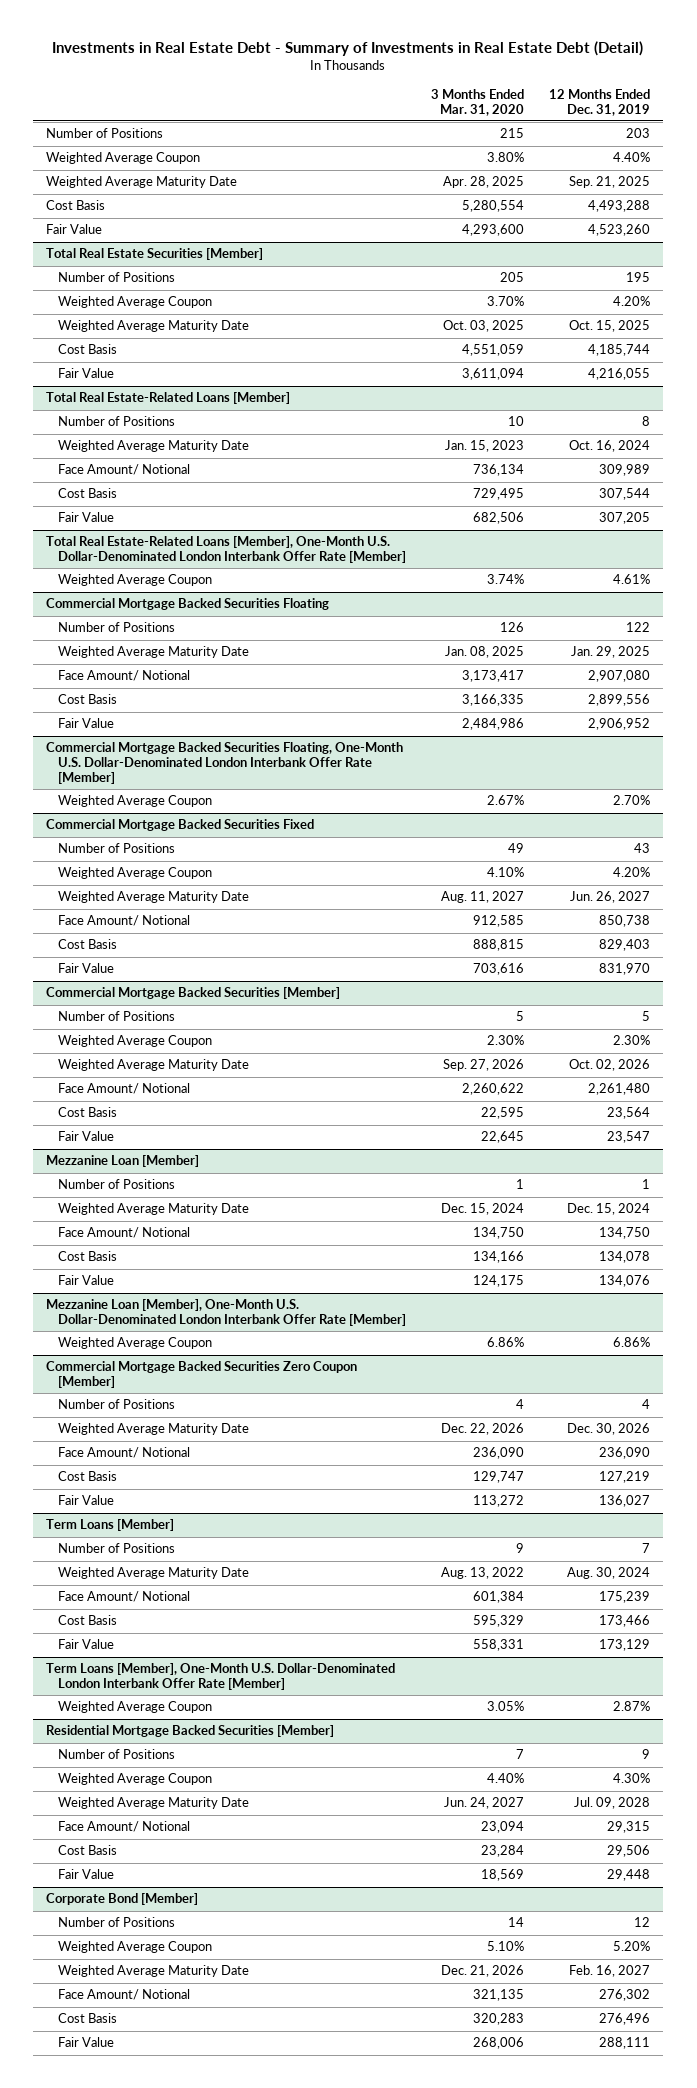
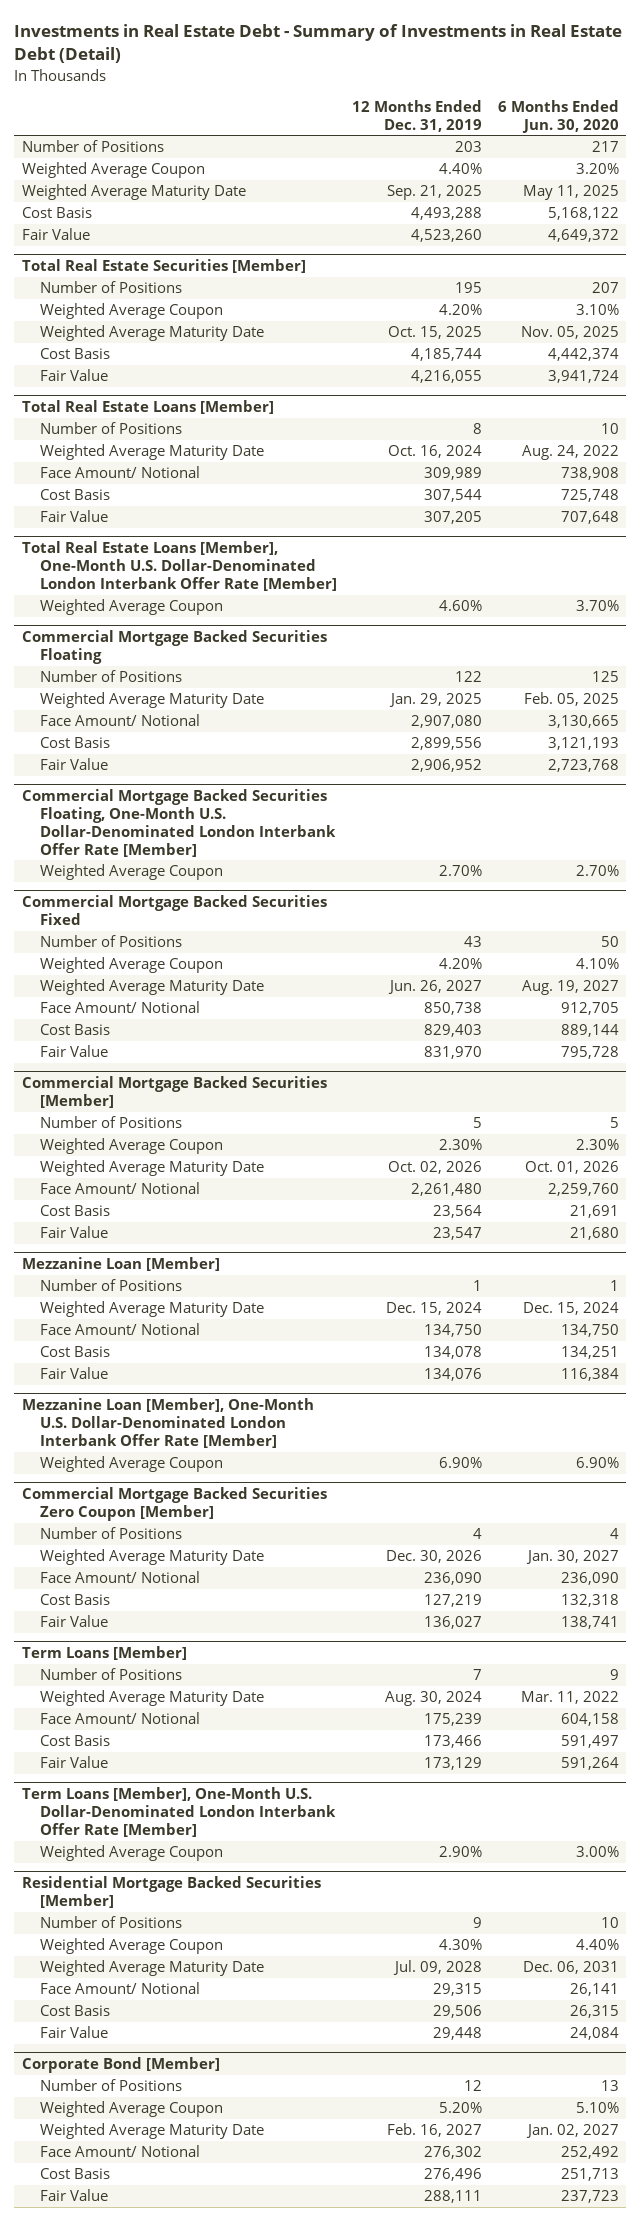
- | 3 Months Ended Mar. 31, 2020 | 12 Months Ended Dec. 31, 2019
+ | 12 Months Ended Dec. 31, 2019 | 6 Months Ended Jun. 30, 2020
- Total Real Estate-Related Loans [Member]
+ Total Real Estate Loans [Member]
- Total Real Estate-Related Loans [Member], One-Month U.S. Dollar-Denominated London Interbank Offer Rate [Member]
- Weighted Average Coupon | 3.74% | 4.61%
+ Total Real Estate Loans [Member], One-Month U.S. Dollar-Denominated London Interbank Offer Rate [Member]
+ Weighted Average Coupon | 4.60% | 3.70%
@ Mezzanine Loan [Member], One-Month U.S. Dollar-Denominated London Interbank Offer Rate [Member]
- Weighted Average Coupon | 6.86% | 6.86%
+ Weighted Average Coupon | 6.90% | 6.90%
@ Term Loans [Member], One-Month U.S. Dollar-Denominated London Interbank Offer Rate [Member]
- Weighted Average Coupon | 3.05% | 2.87%
+ Weighted Average Coupon | 2.90% | 3.00%

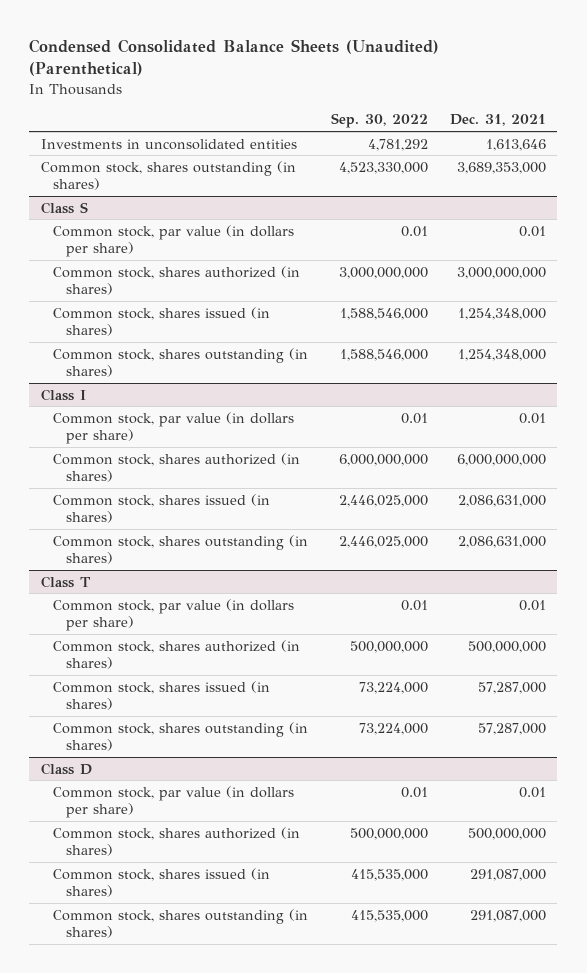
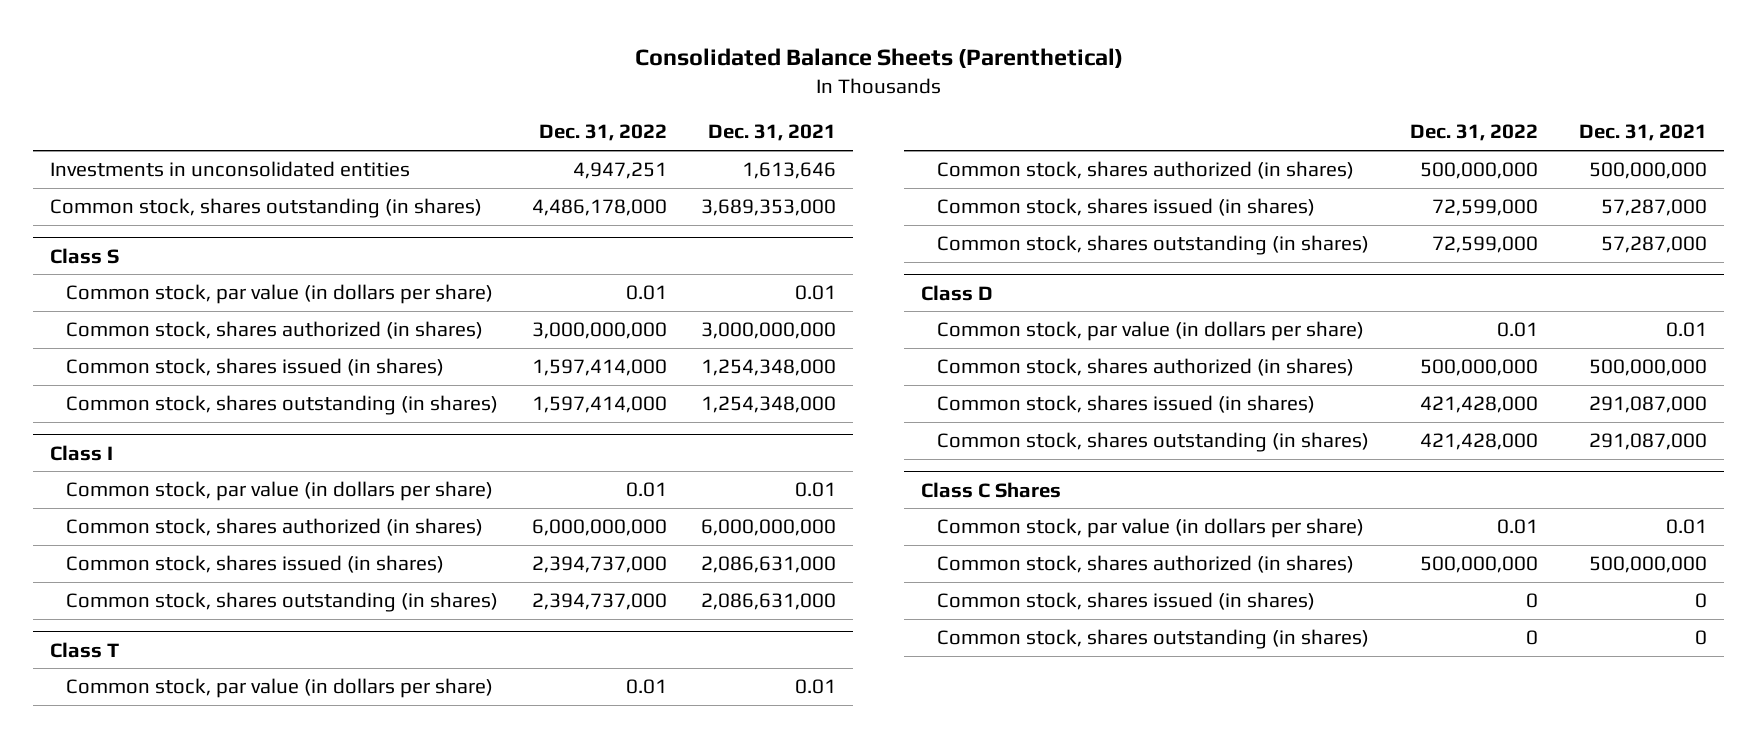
- Condensed Consolidated Balance Sheets (Unaudited) (Parenthetical)
+ Consolidated Balance Sheets (Parenthetical)
- | Sep. 30, 2022 | Dec. 31, 2021
+ | Dec. 31, 2022 | Dec. 31, 2021
+ Class C Shares
+ Common stock, par value (in dollars per share) | 0.01 | 0.01
+ Common stock, shares authorized (in shares) | 500,000,000 | 500,000,000
+ Common stock, shares issued (in shares) | 0 | 0
+ Common stock, shares outstanding (in shares) | 0 | 0

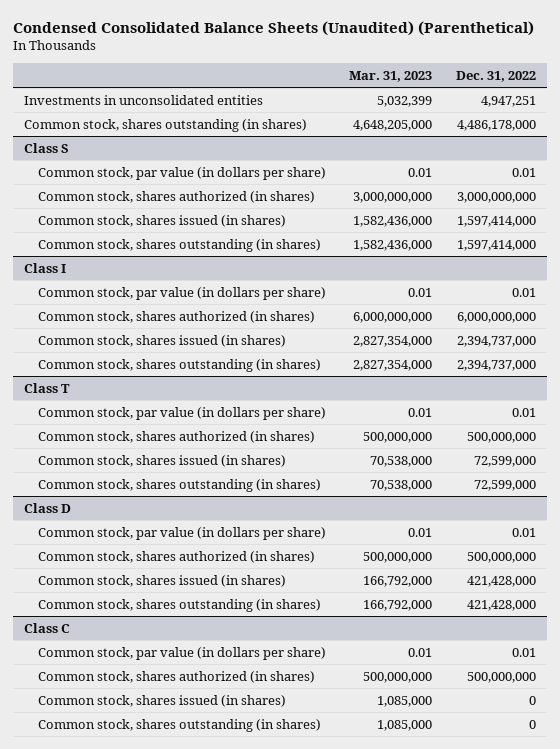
- Consolidated Balance Sheets (Parenthetical)
+ Condensed Consolidated Balance Sheets (Unaudited) (Parenthetical)
- | Dec. 31, 2022 | Dec. 31, 2021
+ | Mar. 31, 2023 | Dec. 31, 2022
- Class C Shares
+ Class C

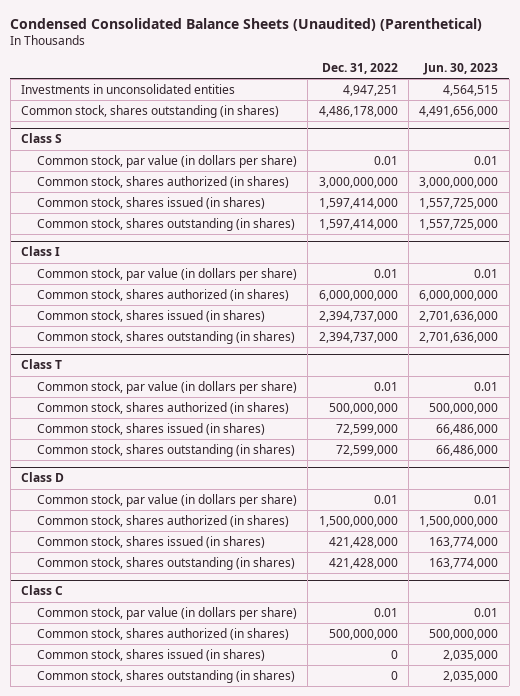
- | Mar. 31, 2023 | Dec. 31, 2022
+ | Dec. 31, 2022 | Jun. 30, 2023
@ Class D
- Common stock, shares authorized (in shares) | 500,000,000 | 500,000,000
+ Common stock, shares authorized (in shares) | 1,500,000,000 | 1,500,000,000

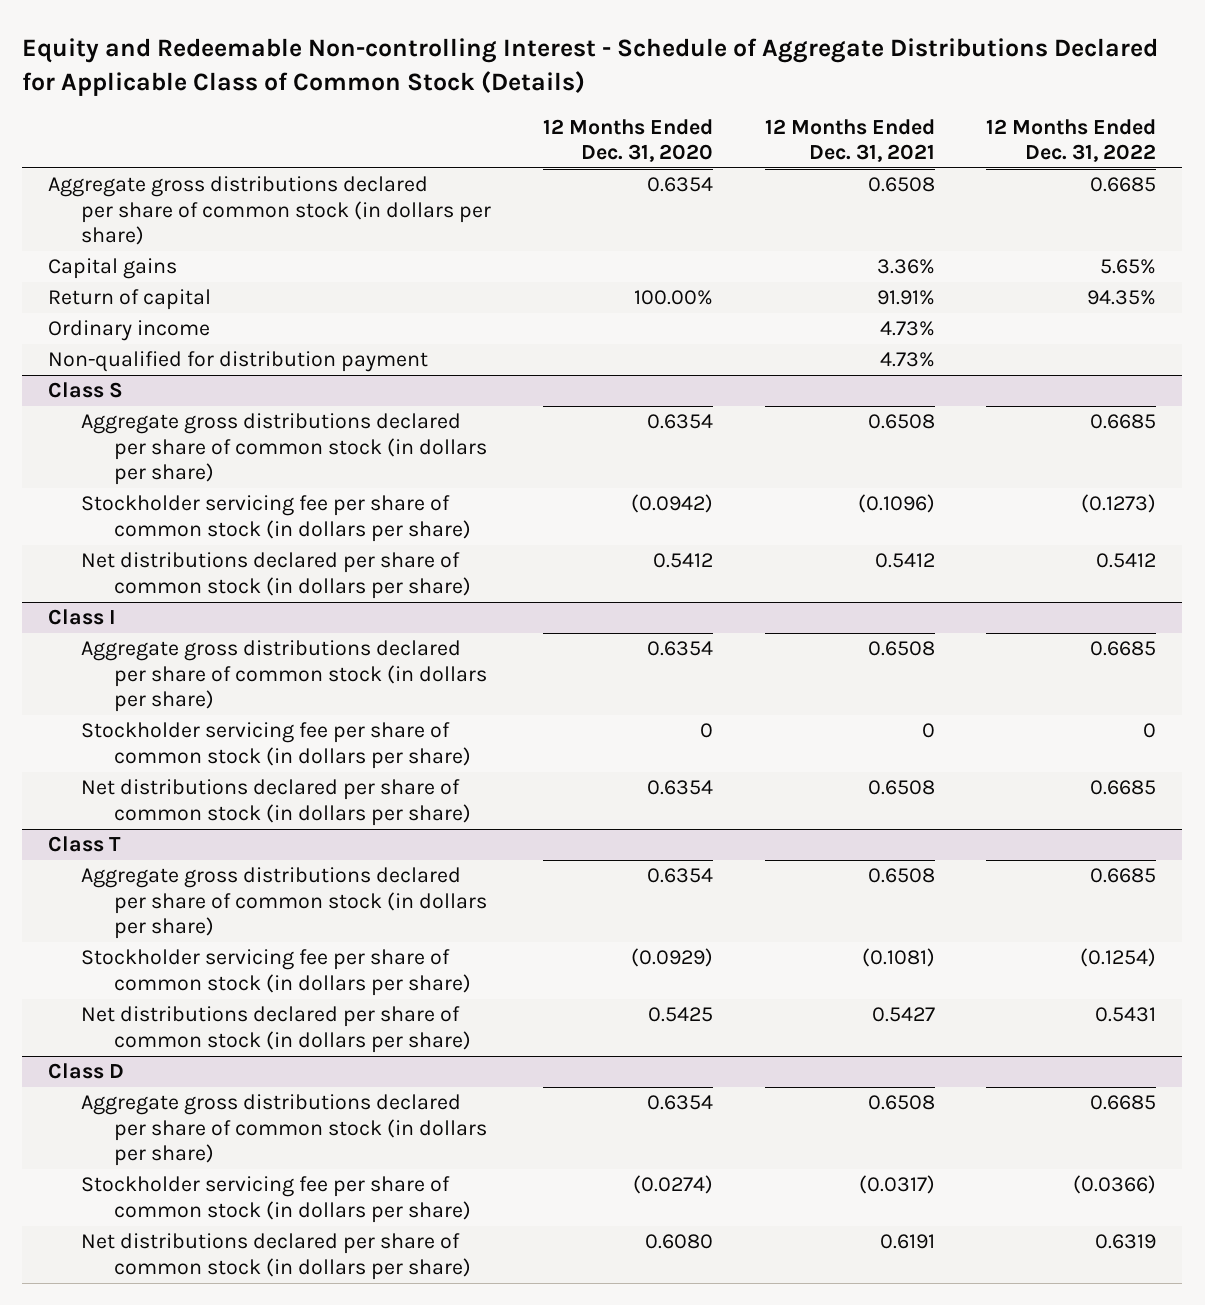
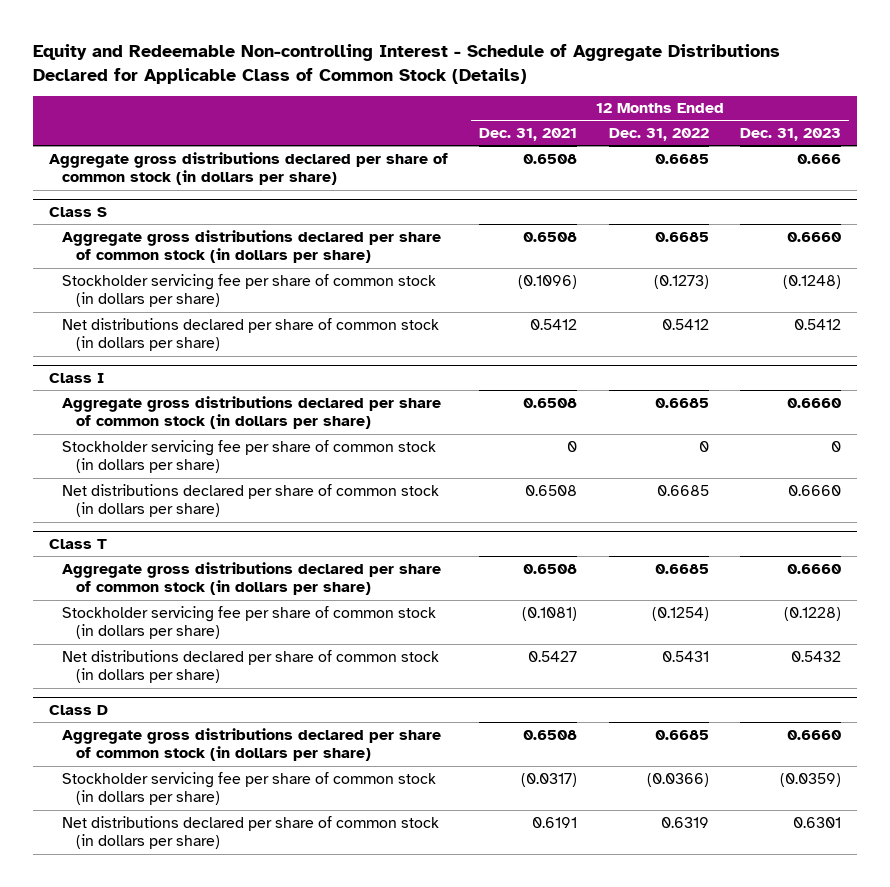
- | 12 Months Ended Dec. 31, 2020 | 12 Months Ended Dec. 31, 2021 | 12 Months Ended Dec. 31, 2022
+ | 12 Months Ended Dec. 31, 2021 | 12 Months Ended Dec. 31, 2022 | 12 Months Ended Dec. 31, 2023
- Capital gains | | 3.36% | 5.65%
- Return of capital | 100.00% | 91.91% | 94.35%
- Ordinary income | | 4.73% |
- Non-qualified for distribution payment | | 4.73% |

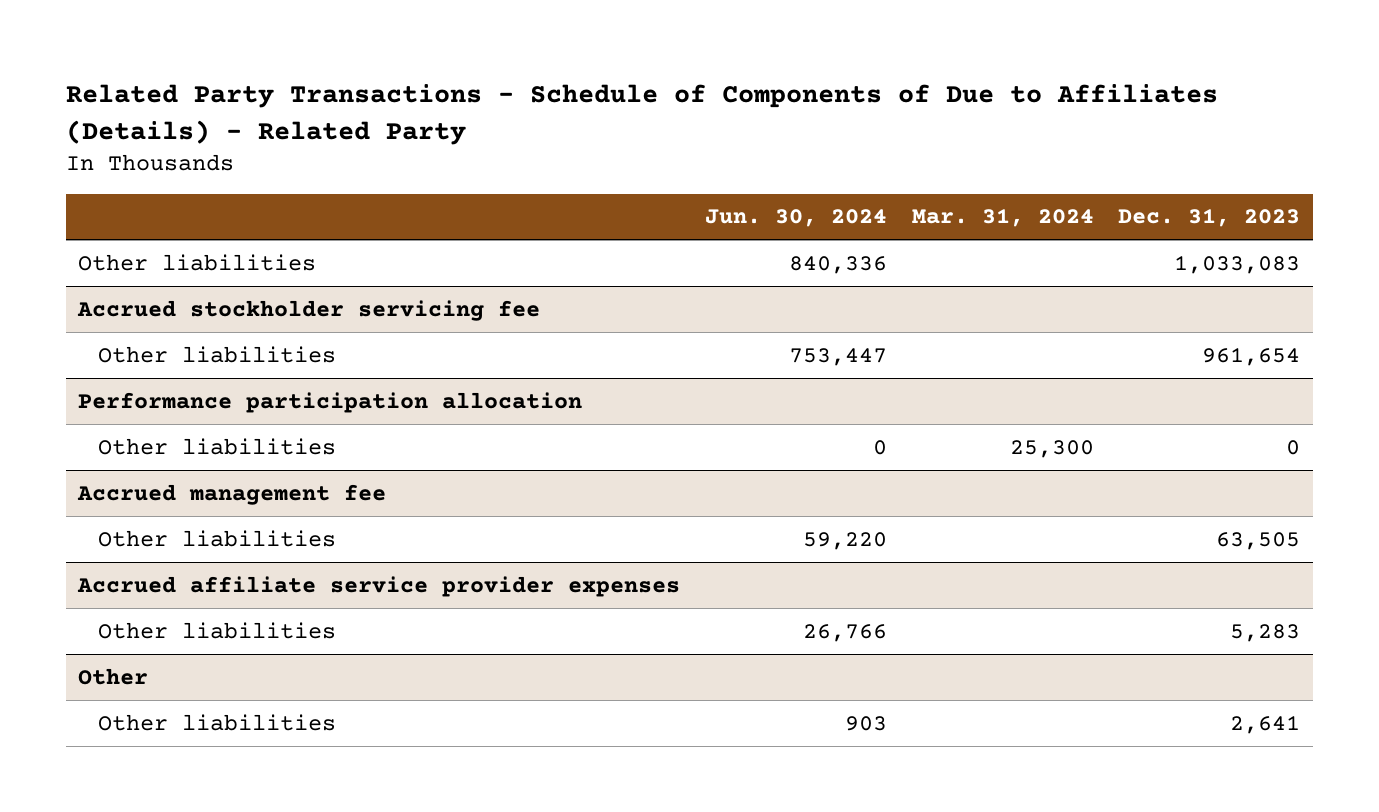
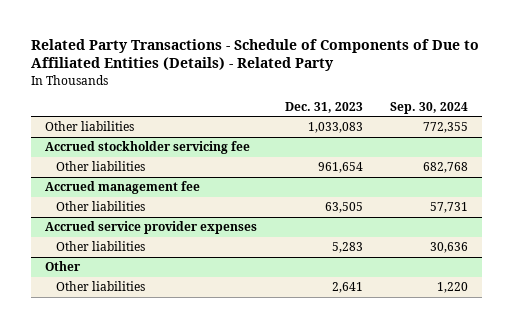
- Related Party Transactions - Schedule of Components of Due to Affiliates (Details) - Related Party
+ Related Party Transactions - Schedule of Components of Due to Affiliated Entities (Details) - Related Party
- | Jun. 30, 2024 | Mar. 31, 2024 | Dec. 31, 2023
+ | Dec. 31, 2023 | Sep. 30, 2024
- Performance participation allocation
- Other liabilities | 0 | 25,300 | 0
- Accrued affiliate service provider expenses
+ Accrued service provider expenses

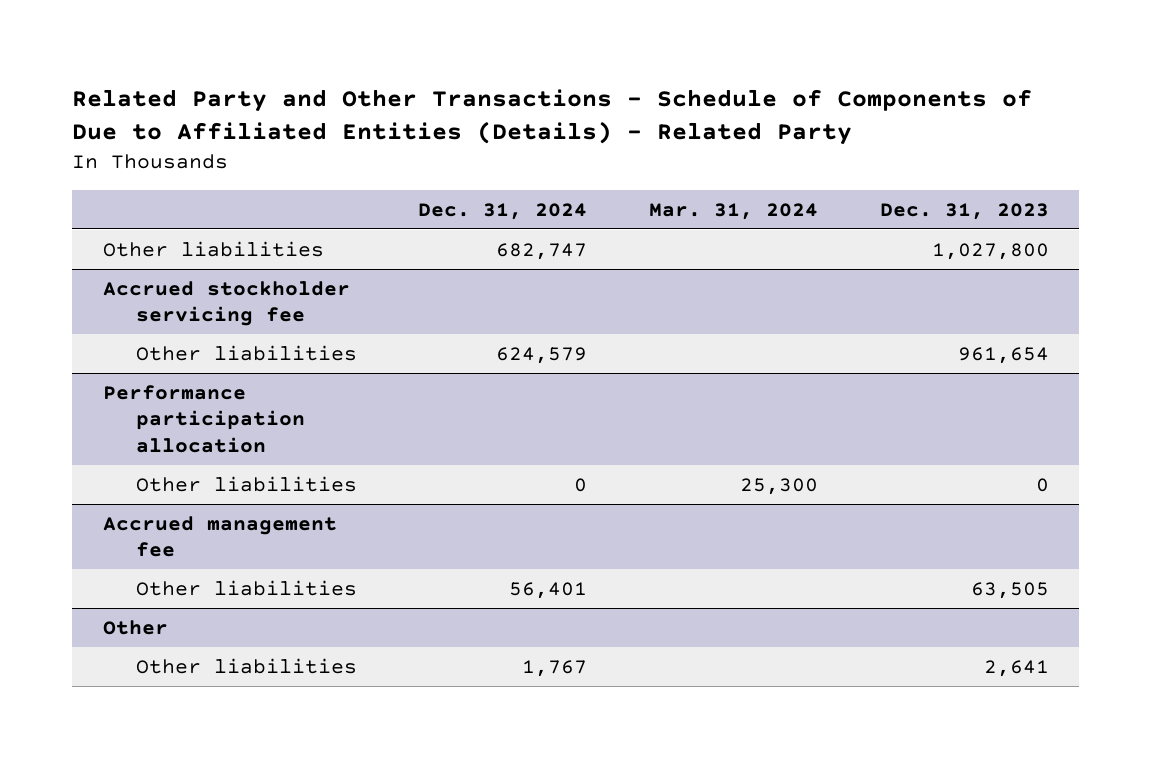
- Related Party Transactions - Schedule of Components of Due to Affiliated Entities (Details) - Related Party
+ Related Party and Other Transactions - Schedule of Components of Due to Affiliated Entities (Details) - Related Party
- | Dec. 31, 2023 | Sep. 30, 2024
+ | Dec. 31, 2024 | Mar. 31, 2024 | Dec. 31, 2023
- Other liabilities | 1,033,083 | 772,355
+ Other liabilities | 682,747 | | 1,027,800
+ Performance participation allocation
+ Other liabilities | 0 | 25,300 | 0
- Accrued service provider expenses
- Other liabilities | 5,283 | 30,636

